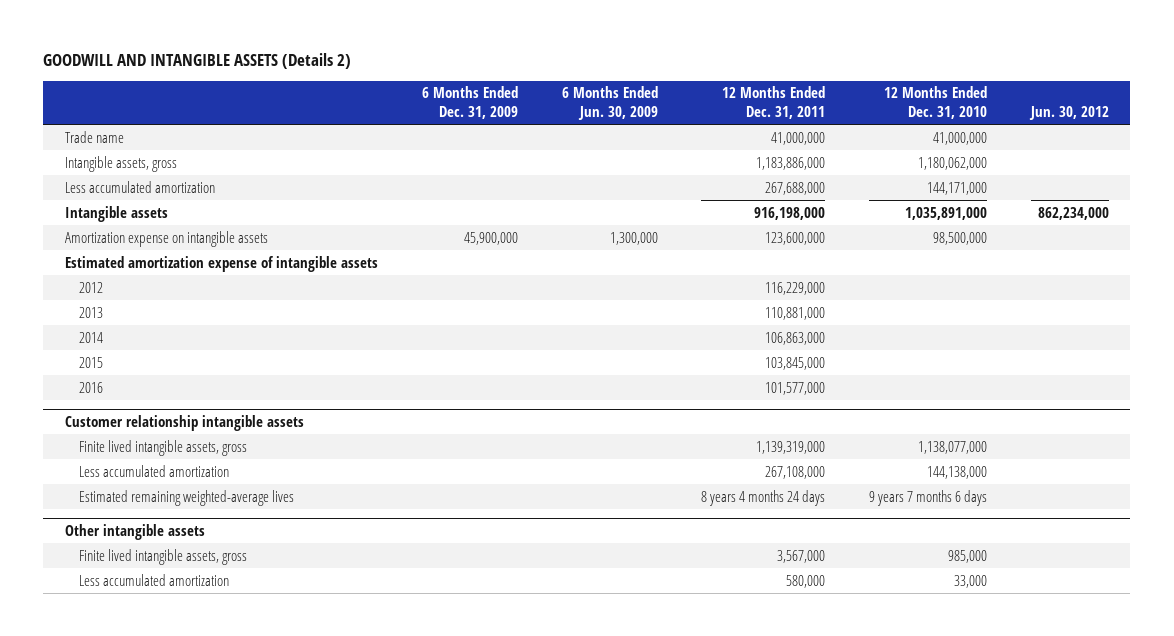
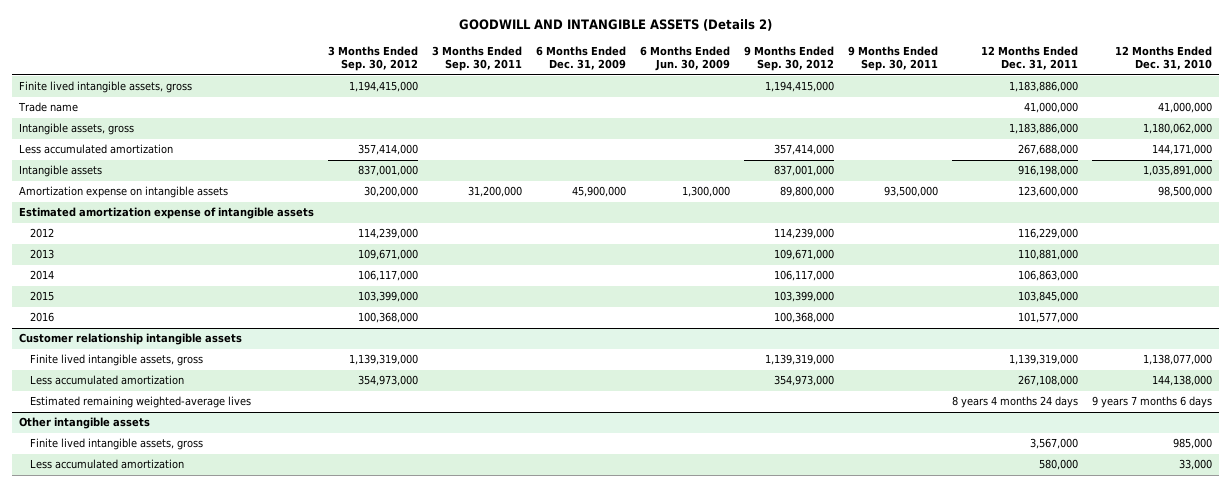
- | 6 Months Ended Dec. 31, 2009 | 6 Months Ended Jun. 30, 2009 | 12 Months Ended Dec. 31, 2011 | 12 Months Ended Dec. 31, 2010 | Jun. 30, 2012
+ | 3 Months Ended Sep. 30, 2012 | 3 Months Ended Sep. 30, 2011 | 6 Months Ended Dec. 31, 2009 | 6 Months Ended Jun. 30, 2009 | 9 Months Ended Sep. 30, 2012 | 9 Months Ended Sep. 30, 2011 | 12 Months Ended Dec. 31, 2011 | 12 Months Ended Dec. 31, 2010
+ Finite lived intangible assets, gross | 1,194,415,000 | | | | 1,194,415,000 | | 1,183,886,000 |

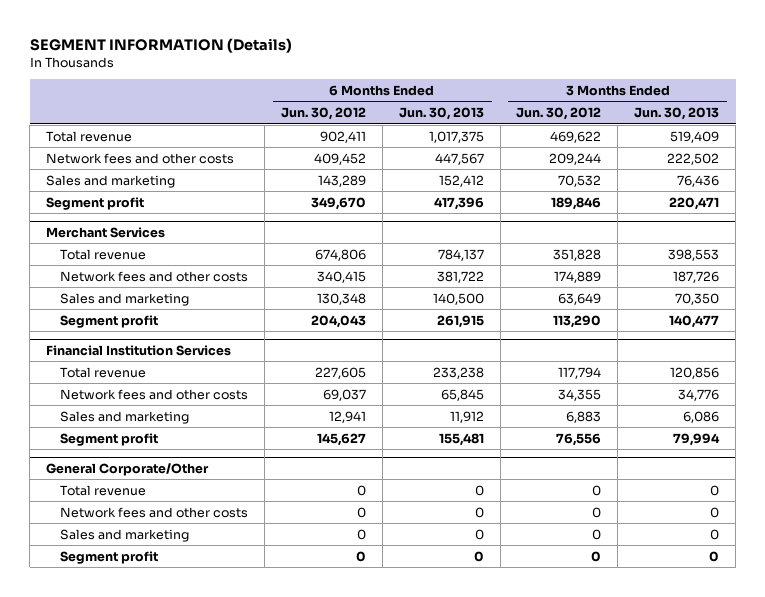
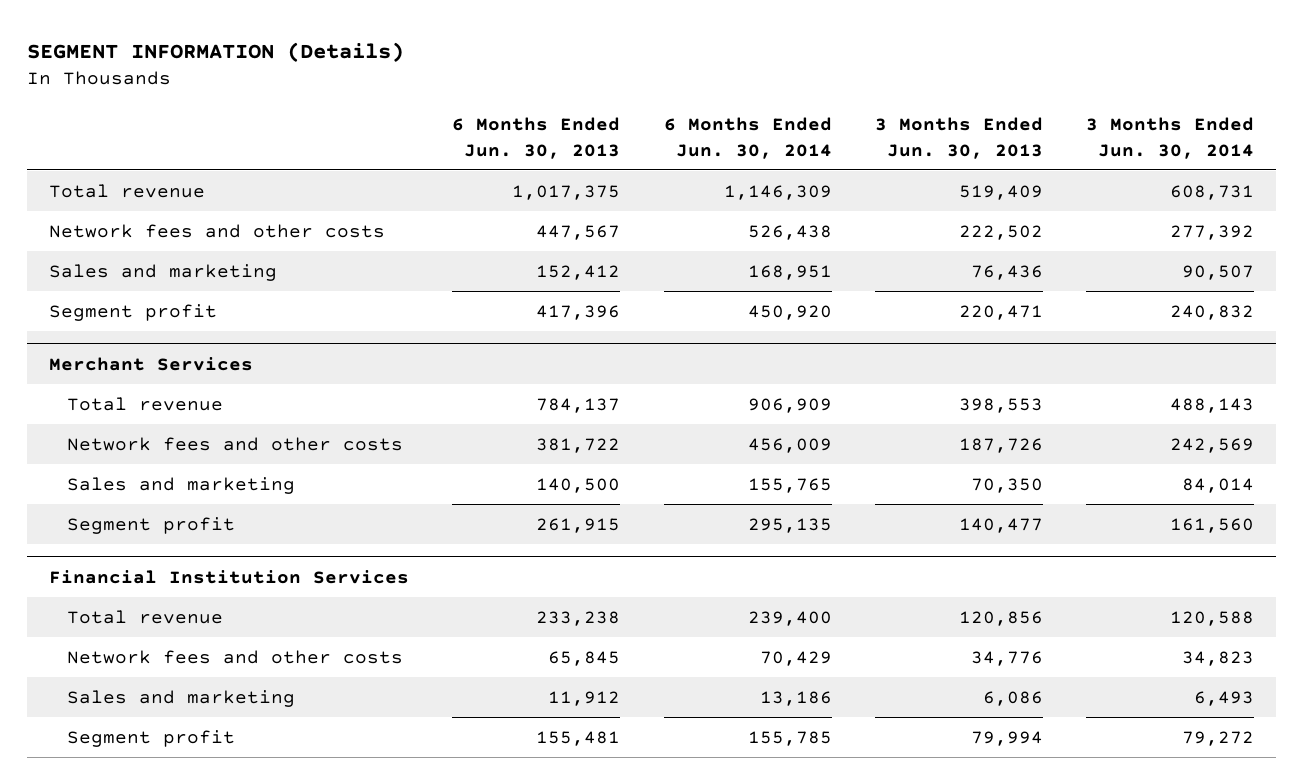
- | 6 Months Ended Jun. 30, 2012 | 6 Months Ended Jun. 30, 2013 | 3 Months Ended Jun. 30, 2012 | 3 Months Ended Jun. 30, 2013
+ | 6 Months Ended Jun. 30, 2013 | 6 Months Ended Jun. 30, 2014 | 3 Months Ended Jun. 30, 2013 | 3 Months Ended Jun. 30, 2014
- General Corporate/Other
- Total revenue | 0 | 0 | 0 | 0
- Network fees and other costs | 0 | 0 | 0 | 0
- Sales and marketing | 0 | 0 | 0 | 0
- Segment profit | 0 | 0 | 0 | 0

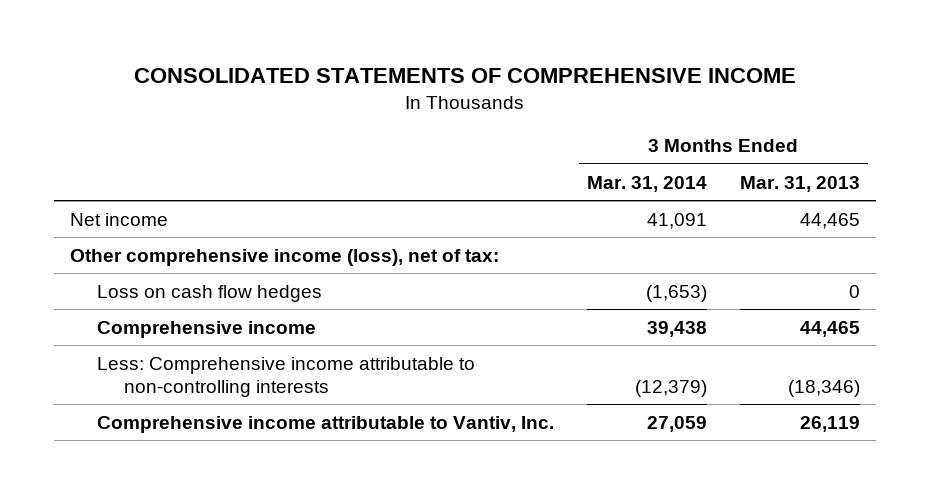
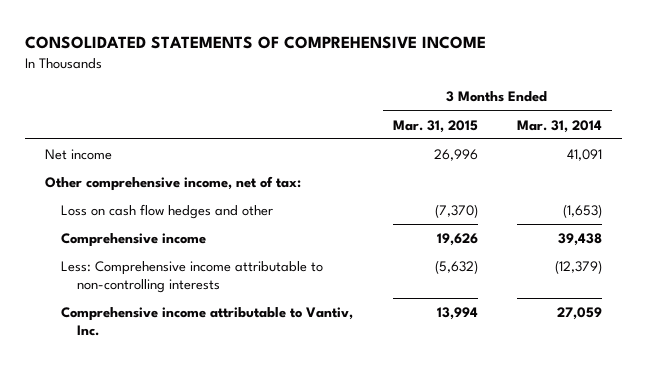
- | 3 Months Ended Mar. 31, 2014 | 3 Months Ended Mar. 31, 2013
+ | 3 Months Ended Mar. 31, 2015 | 3 Months Ended Mar. 31, 2014
- Other comprehensive income (loss), net of tax:
- Loss on cash flow hedges | (1,653) | 0
+ Other comprehensive income, net of tax:
+ Loss on cash flow hedges and other | (7,370) | (1,653)

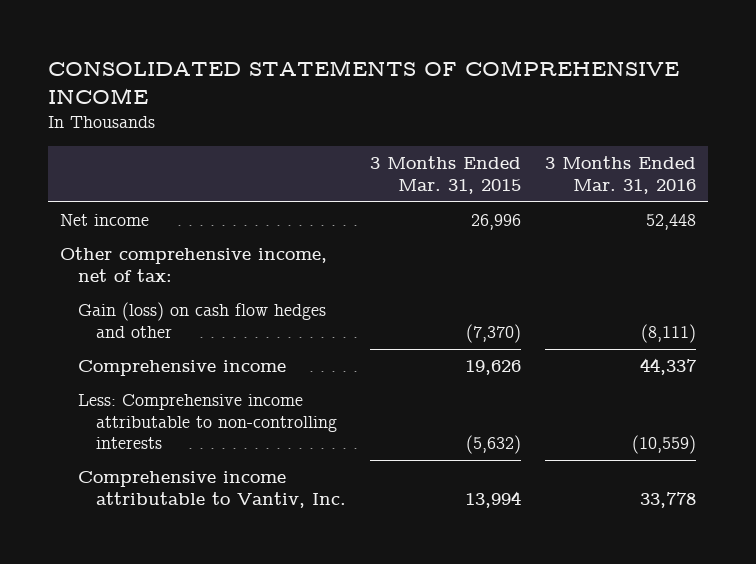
- | 3 Months Ended Mar. 31, 2015 | 3 Months Ended Mar. 31, 2014
+ | 3 Months Ended Mar. 31, 2015 | 3 Months Ended Mar. 31, 2016
- Loss on cash flow hedges and other | (7,370) | (1,653)
+ Gain (loss) on cash flow hedges and other | (7,370) | (8,111)

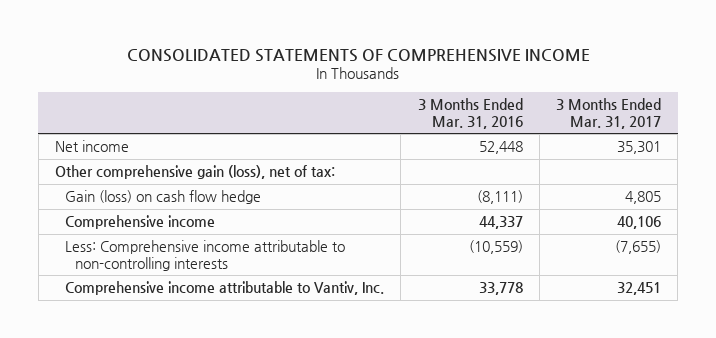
- | 3 Months Ended Mar. 31, 2015 | 3 Months Ended Mar. 31, 2016
+ | 3 Months Ended Mar. 31, 2016 | 3 Months Ended Mar. 31, 2017
- Other comprehensive income, net of tax:
- Gain (loss) on cash flow hedges and other | (7,370) | (8,111)
+ Other comprehensive gain (loss), net of tax:
+ Gain (loss) on cash flow hedge | (8,111) | 4,805

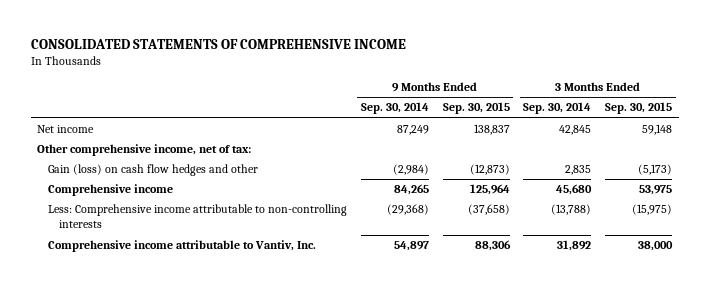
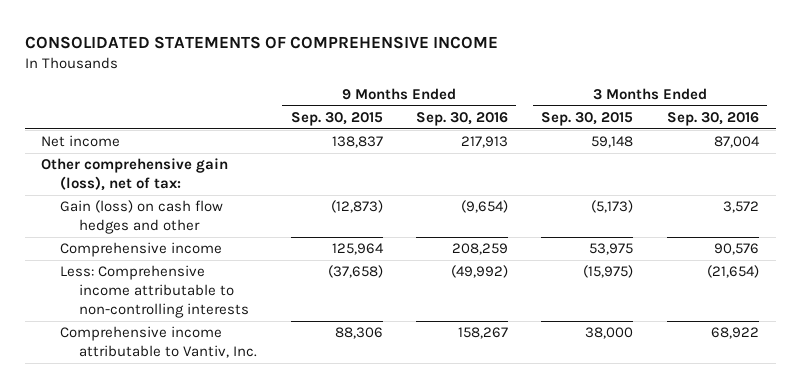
- | 9 Months Ended Sep. 30, 2014 | 9 Months Ended Sep. 30, 2015 | 3 Months Ended Sep. 30, 2014 | 3 Months Ended Sep. 30, 2015
+ | 9 Months Ended Sep. 30, 2015 | 9 Months Ended Sep. 30, 2016 | 3 Months Ended Sep. 30, 2015 | 3 Months Ended Sep. 30, 2016
- Other comprehensive income, net of tax:
+ Other comprehensive gain (loss), net of tax:

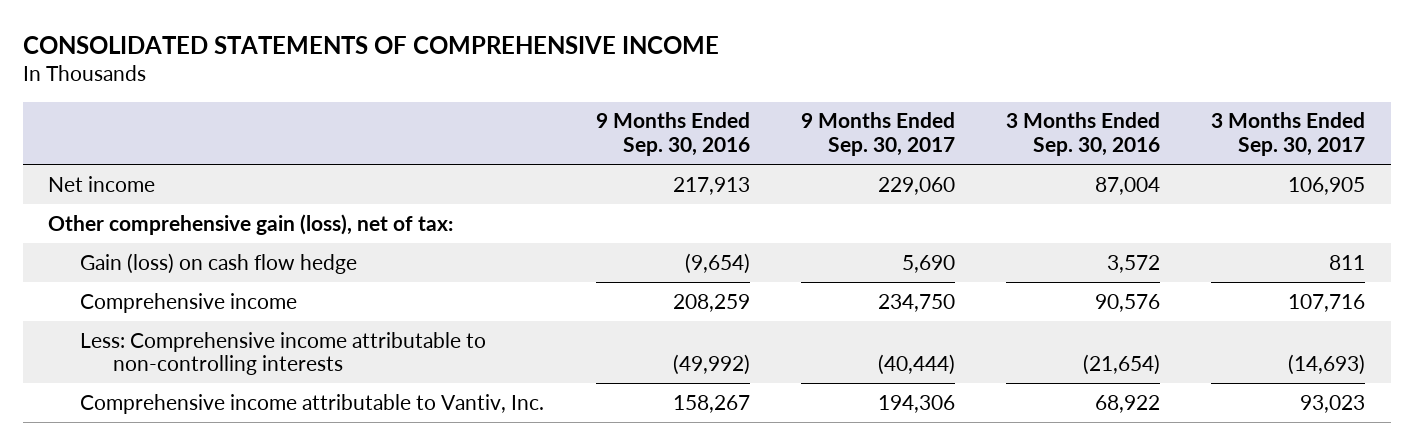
- | 9 Months Ended Sep. 30, 2015 | 9 Months Ended Sep. 30, 2016 | 3 Months Ended Sep. 30, 2015 | 3 Months Ended Sep. 30, 2016
+ | 9 Months Ended Sep. 30, 2016 | 9 Months Ended Sep. 30, 2017 | 3 Months Ended Sep. 30, 2016 | 3 Months Ended Sep. 30, 2017
- Gain (loss) on cash flow hedges and other | (12,873) | (9,654) | (5,173) | 3,572
+ Gain (loss) on cash flow hedge | (9,654) | 5,690 | 3,572 | 811

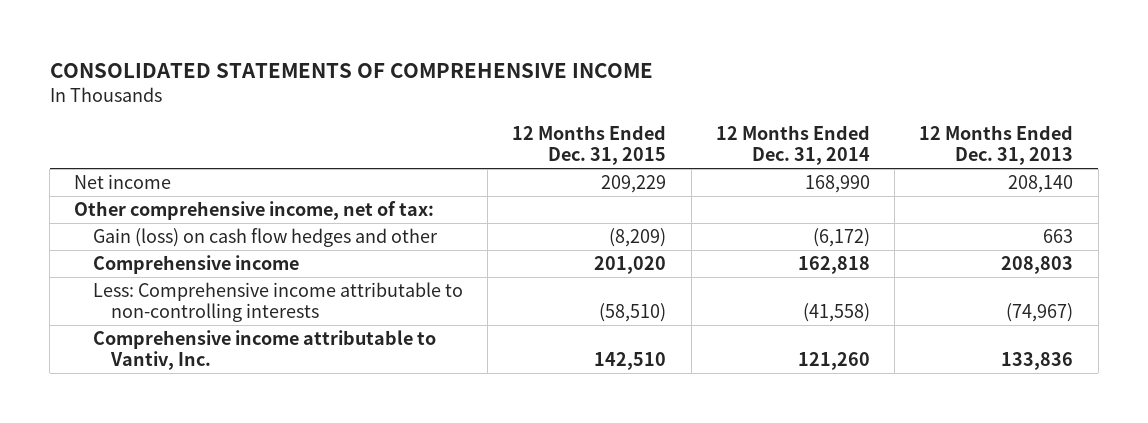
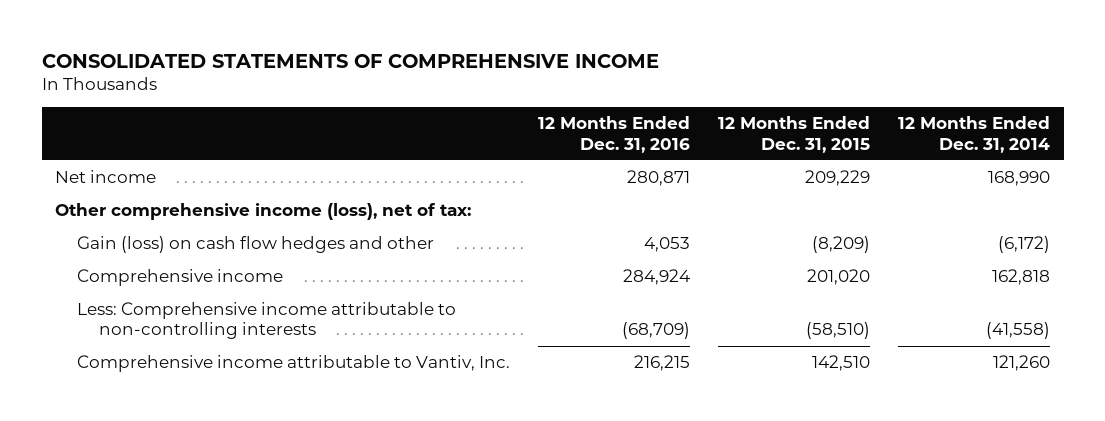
- | 12 Months Ended Dec. 31, 2015 | 12 Months Ended Dec. 31, 2014 | 12 Months Ended Dec. 31, 2013
+ | 12 Months Ended Dec. 31, 2016 | 12 Months Ended Dec. 31, 2015 | 12 Months Ended Dec. 31, 2014
- Other comprehensive income, net of tax:
+ Other comprehensive income (loss), net of tax:

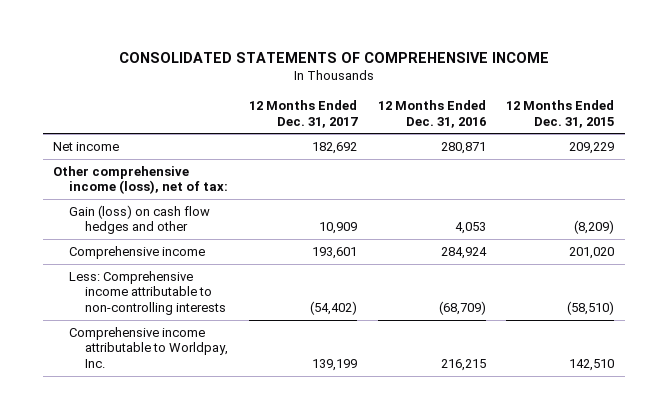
- | 12 Months Ended Dec. 31, 2016 | 12 Months Ended Dec. 31, 2015 | 12 Months Ended Dec. 31, 2014
+ | 12 Months Ended Dec. 31, 2017 | 12 Months Ended Dec. 31, 2016 | 12 Months Ended Dec. 31, 2015
- Comprehensive income attributable to Vantiv, Inc. | 216,215 | 142,510 | 121,260
+ Comprehensive income attributable to Worldpay, Inc. | 139,199 | 216,215 | 142,510

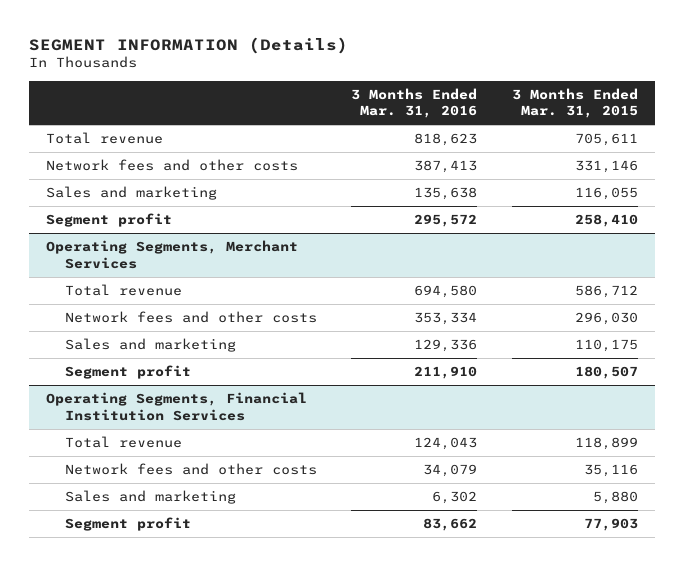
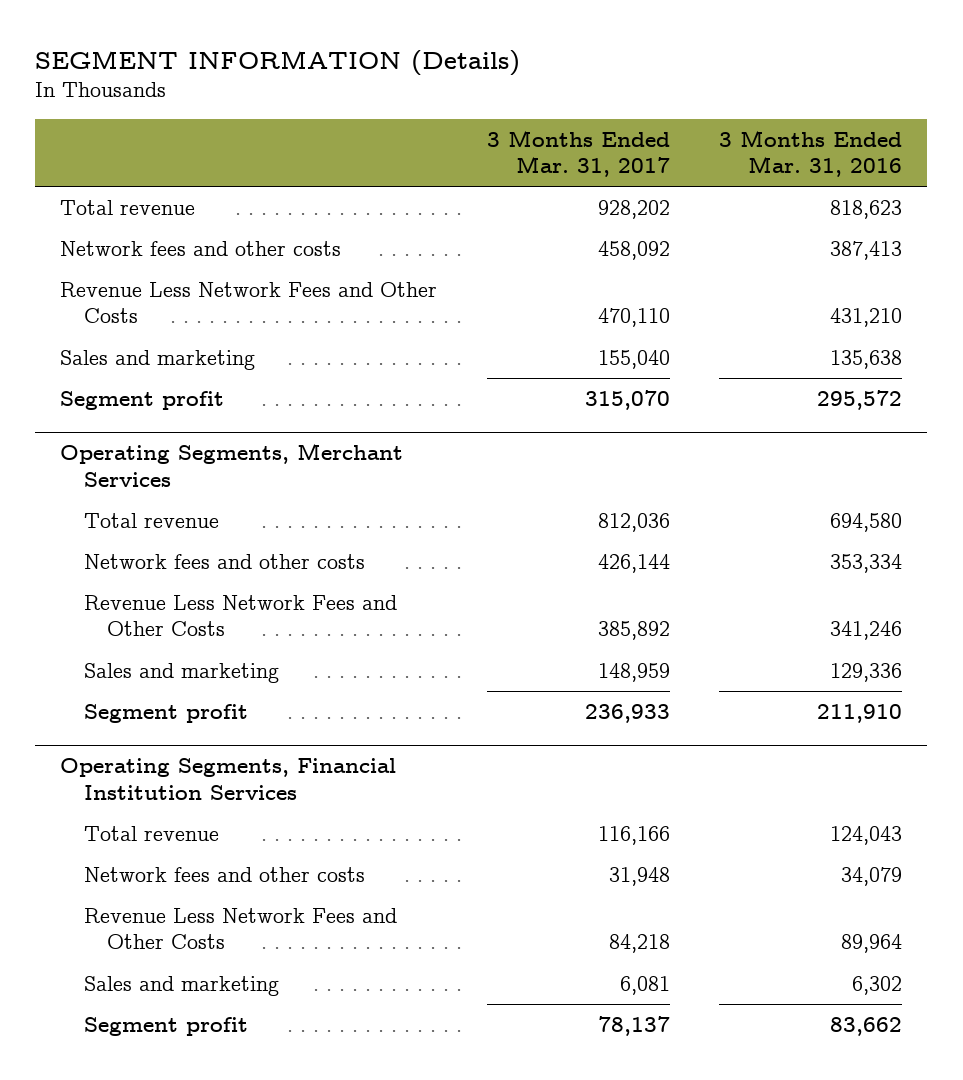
- | 3 Months Ended Mar. 31, 2016 | 3 Months Ended Mar. 31, 2015
+ | 3 Months Ended Mar. 31, 2017 | 3 Months Ended Mar. 31, 2016
+ Revenue Less Network Fees and Other Costs | 470,110 | 431,210
@ Operating Segments, Merchant Services
+ Revenue Less Network Fees and Other Costs | 385,892 | 341,246
@ Operating Segments, Financial Institution Services
+ Revenue Less Network Fees and Other Costs | 84,218 | 89,964

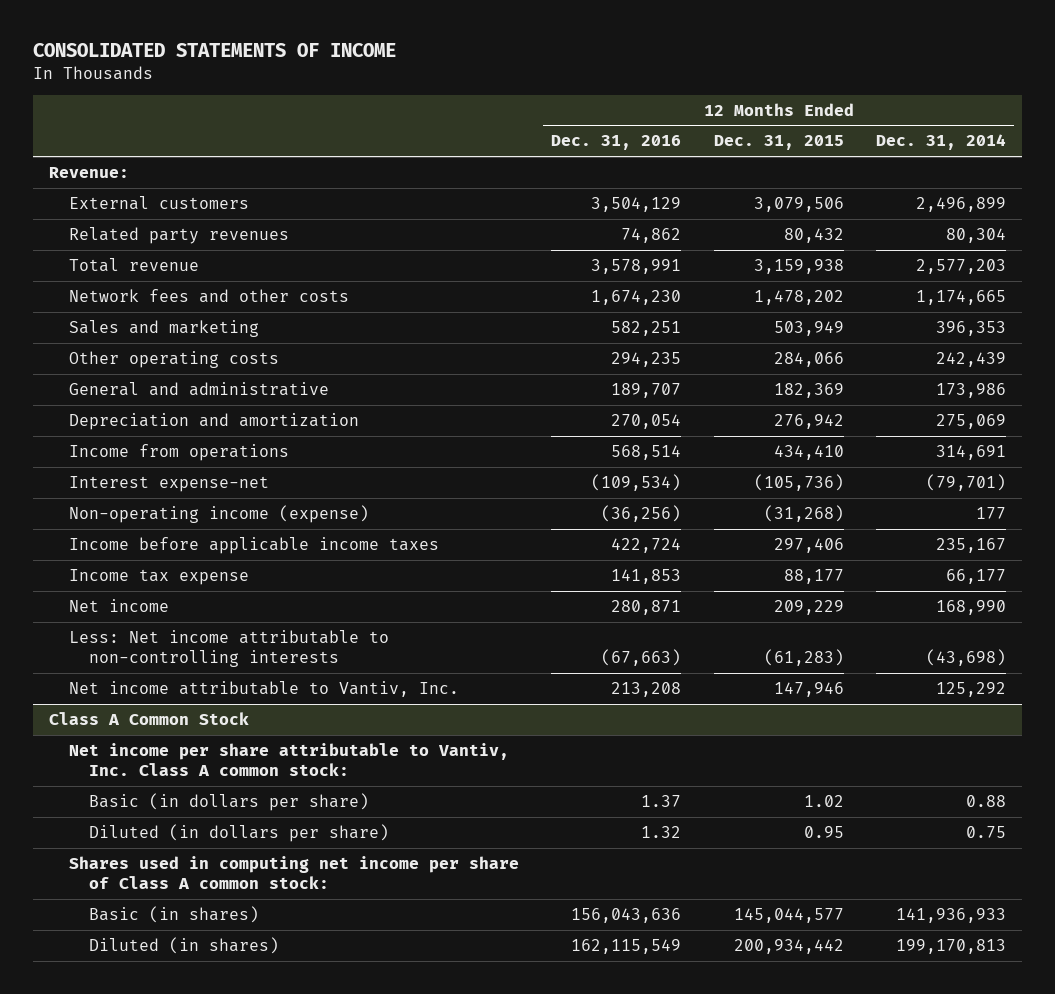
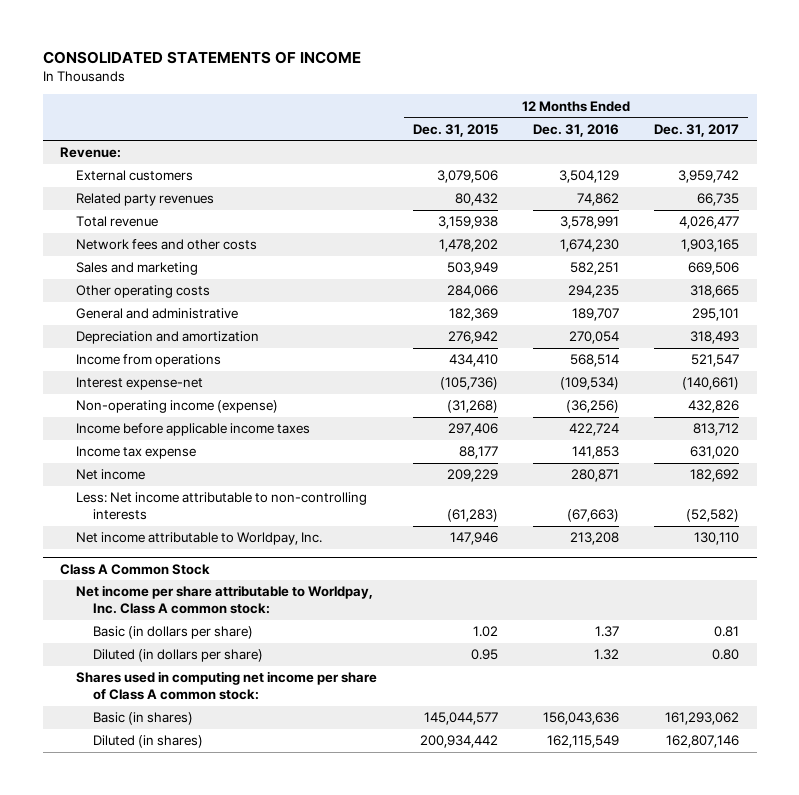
- | 12 Months Ended Dec. 31, 2016 | 12 Months Ended Dec. 31, 2015 | 12 Months Ended Dec. 31, 2014
+ | 12 Months Ended Dec. 31, 2015 | 12 Months Ended Dec. 31, 2016 | 12 Months Ended Dec. 31, 2017
- Net income attributable to Vantiv, Inc. | 213,208 | 147,946 | 125,292
+ Net income attributable to Worldpay, Inc. | 147,946 | 213,208 | 130,110
@ Class A Common Stock
- Net income per share attributable to Vantiv, Inc. Class A common stock:
+ Net income per share attributable to Worldpay, Inc. Class A common stock:

